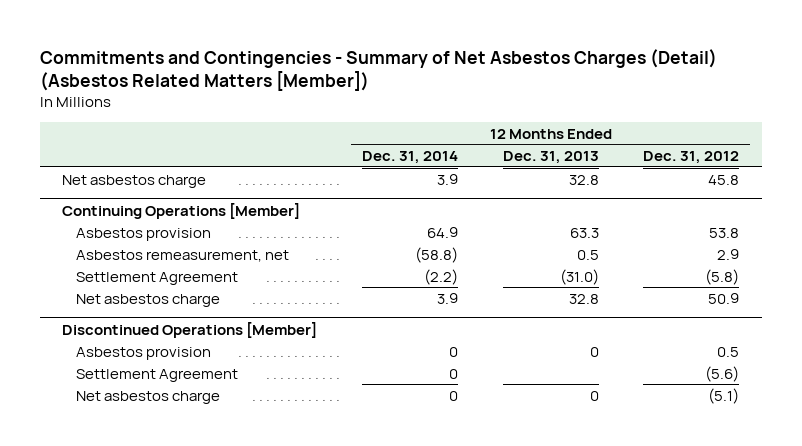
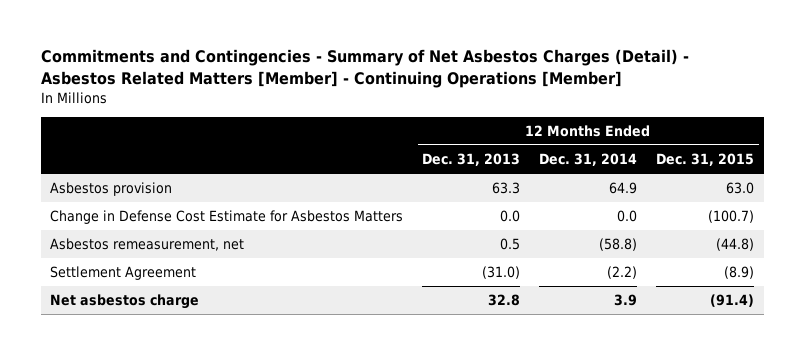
- Commitments and Contingencies - Summary of Net Asbestos Charges (Detail) (Asbestos Related Matters [Member])
+ Commitments and Contingencies - Summary of Net Asbestos Charges (Detail) - Asbestos Related Matters [Member] - Continuing Operations [Member]
- | 12 Months Ended Dec. 31, 2014 | 12 Months Ended Dec. 31, 2013 | 12 Months Ended Dec. 31, 2012
+ | 12 Months Ended Dec. 31, 2013 | 12 Months Ended Dec. 31, 2014 | 12 Months Ended Dec. 31, 2015
- Net asbestos charge | 3.9 | 32.8 | 45.8
- Continuing Operations [Member]
+ Change in Defense Cost Estimate for Asbestos Matters | 0.0 | 0.0 | (100.7)
- Discontinued Operations [Member]
- Asbestos provision | 0 | 0 | 0.5
- Settlement Agreement | 0 | | (5.6)
- Net asbestos charge | 0 | 0 | (5.1)

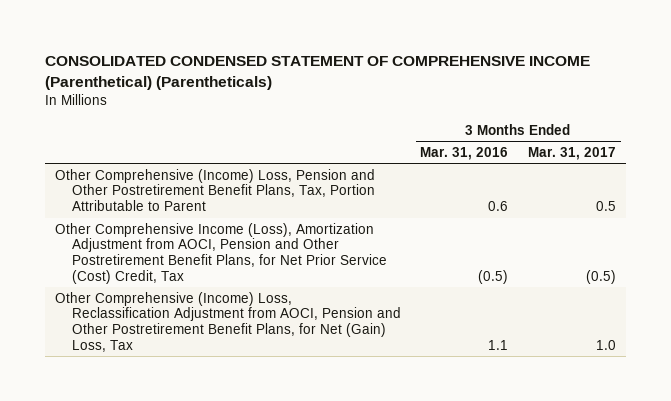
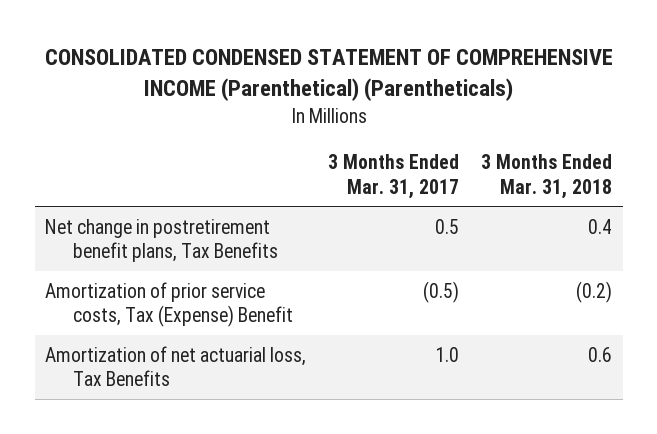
- | 3 Months Ended Mar. 31, 2016 | 3 Months Ended Mar. 31, 2017
+ | 3 Months Ended Mar. 31, 2017 | 3 Months Ended Mar. 31, 2018
- Other Comprehensive (Income) Loss, Pension and Other Postretirement Benefit Plans, Tax, Portion Attributable to Parent | 0.6 | 0.5
- Other Comprehensive Income (Loss), Amortization Adjustment from AOCI, Pension and Other Postretirement Benefit Plans, for Net Prior Service (Cost) Credit, Tax | (0.5) | (0.5)
- Other Comprehensive (Income) Loss, Reclassification Adjustment from AOCI, Pension and Other Postretirement Benefit Plans, for Net (Gain) Loss, Tax | 1.1 | 1.0
+ Net change in postretirement benefit plans, Tax Benefits | 0.5 | 0.4
+ Amortization of prior service costs, Tax (Expense) Benefit | (0.5) | (0.2)
+ Amortization of net actuarial loss, Tax Benefits | 1.0 | 0.6

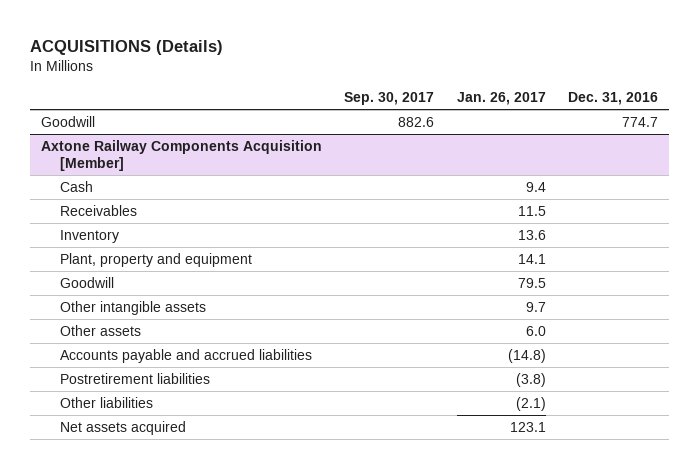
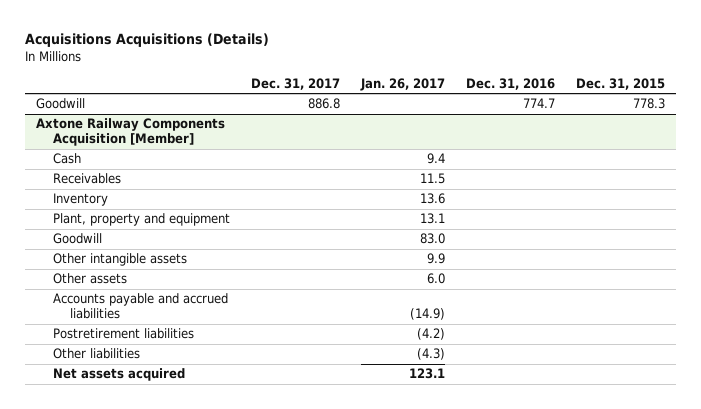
- ACQUISITIONS (Details)
+ Acquisitions Acquisitions (Details)
- | Sep. 30, 2017 | Jan. 26, 2017 | Dec. 31, 2016
+ | Dec. 31, 2017 | Jan. 26, 2017 | Dec. 31, 2016 | Dec. 31, 2015
@ Axtone Railway Components Acquisition [Member]
- Plant, property and equipment | | 14.1 |
- Goodwill | | 79.5 |
- Other intangible assets | | 9.7 |
+ Plant, property and equipment | | 13.1 | |
+ Goodwill | | 83.0 | |
+ Other intangible assets | | 9.9 | |
- Accounts payable and accrued liabilities | | (14.8) |
- Postretirement liabilities | | (3.8) |
- Other liabilities | | (2.1) |
+ Accounts payable and accrued liabilities | | (14.9) | |
+ Postretirement liabilities | | (4.2) | |
+ Other liabilities | | (4.3) | |

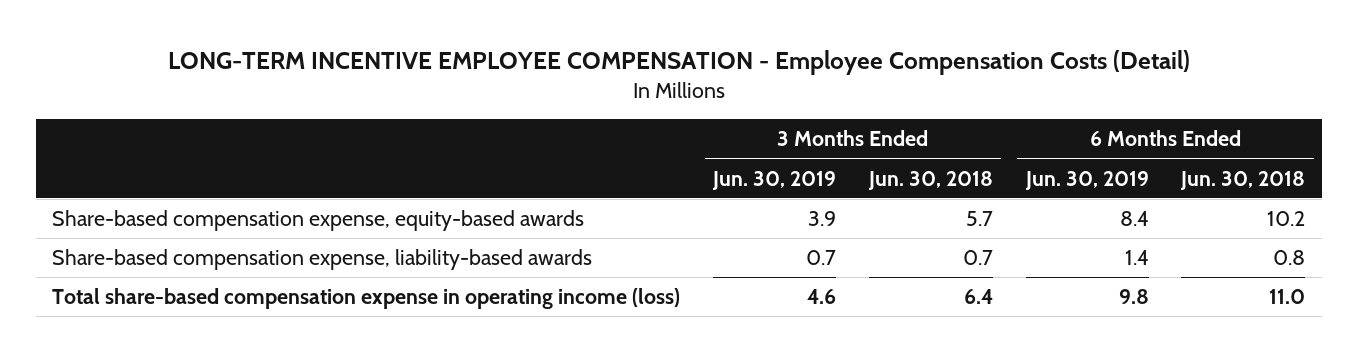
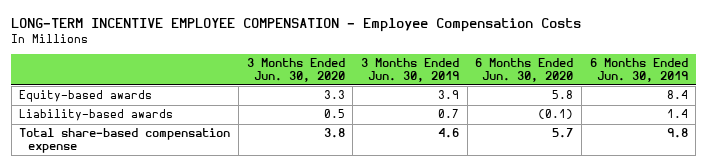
- LONG-TERM INCENTIVE EMPLOYEE COMPENSATION - Employee Compensation Costs (Detail)
+ LONG-TERM INCENTIVE EMPLOYEE COMPENSATION - Employee Compensation Costs
- | 3 Months Ended Jun. 30, 2019 | 3 Months Ended Jun. 30, 2018 | 6 Months Ended Jun. 30, 2019 | 6 Months Ended Jun. 30, 2018
+ | 3 Months Ended Jun. 30, 2020 | 3 Months Ended Jun. 30, 2019 | 6 Months Ended Jun. 30, 2020 | 6 Months Ended Jun. 30, 2019
- Share-based compensation expense, equity-based awards | 3.9 | 5.7 | 8.4 | 10.2
- Share-based compensation expense, liability-based awards | 0.7 | 0.7 | 1.4 | 0.8
- Total share-based compensation expense in operating income (loss) | 4.6 | 6.4 | 9.8 | 11.0
+ Equity-based awards | 3.3 | 3.9 | 5.8 | 8.4
+ Liability-based awards | 0.5 | 0.7 | (0.1) | 1.4
+ Total share-based compensation expense | 3.8 | 4.6 | 5.7 | 9.8

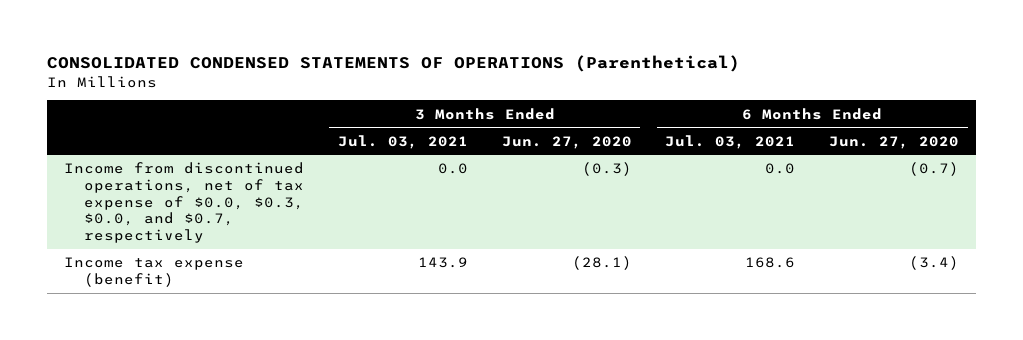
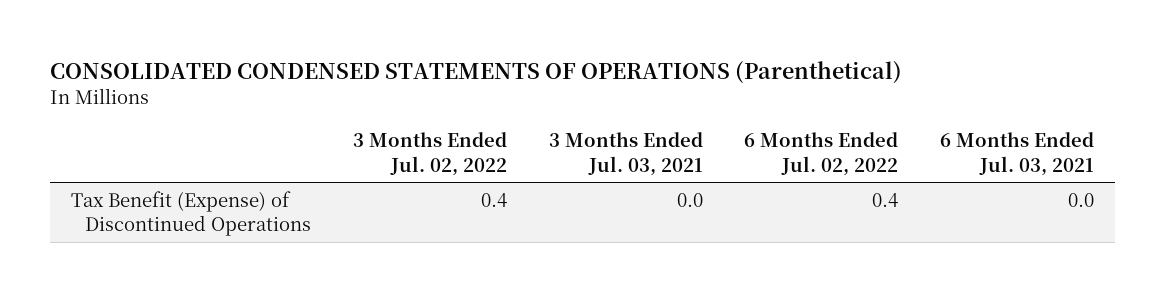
- | 3 Months Ended Jul. 03, 2021 | 3 Months Ended Jun. 27, 2020 | 6 Months Ended Jul. 03, 2021 | 6 Months Ended Jun. 27, 2020
+ | 3 Months Ended Jul. 02, 2022 | 3 Months Ended Jul. 03, 2021 | 6 Months Ended Jul. 02, 2022 | 6 Months Ended Jul. 03, 2021
- Income from discontinued operations, net of tax expense of $0.0, $0.3, $0.0, and $0.7, respectively | 0.0 | (0.3) | 0.0 | (0.7)
- Income tax expense (benefit) | 143.9 | (28.1) | 168.6 | (3.4)
+ Tax Benefit (Expense) of Discontinued Operations | 0.4 | 0.0 | 0.4 | 0.0

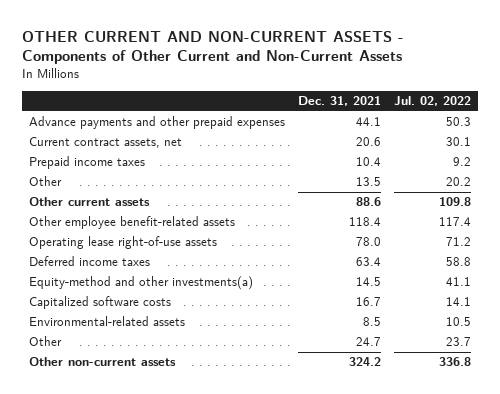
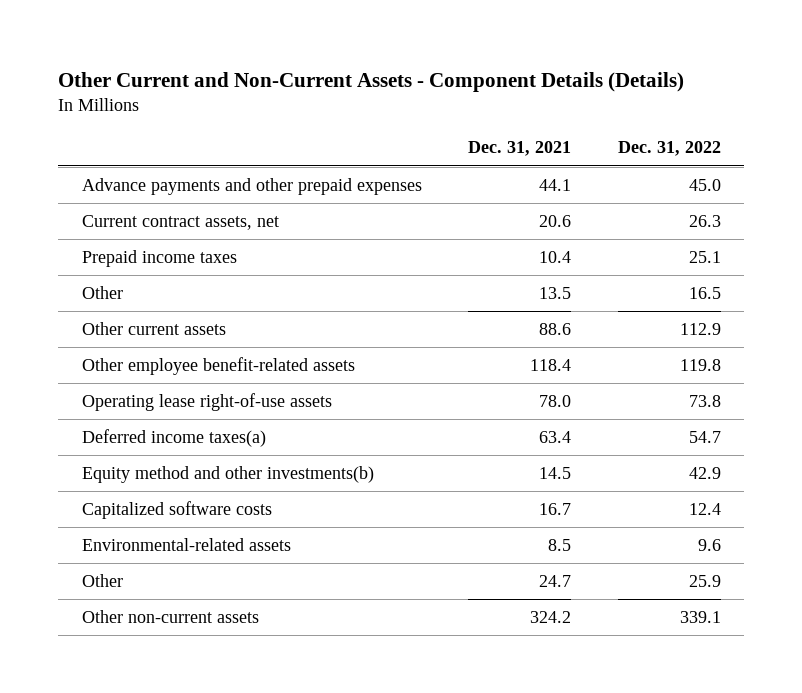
- OTHER CURRENT AND NON-CURRENT ASSETS - Components of Other Current and Non-Current Assets
+ Other Current and Non-Current Assets - Component Details (Details)
- | Dec. 31, 2021 | Jul. 02, 2022
+ | Dec. 31, 2021 | Dec. 31, 2022
- Deferred income taxes | 63.4 | 58.8
- Equity-method and other investments(a) | 14.5 | 41.1
+ Deferred income taxes(a) | 63.4 | 54.7
+ Equity method and other investments(b) | 14.5 | 42.9

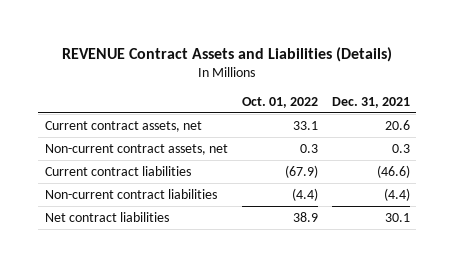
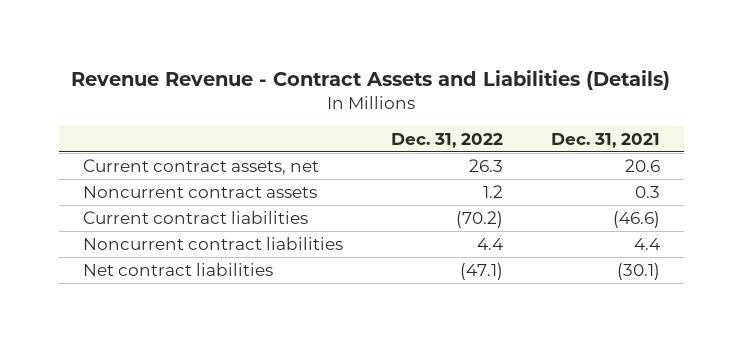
- REVENUE Contract Assets and Liabilities (Details)
+ Revenue Revenue - Contract Assets and Liabilities (Details)
- | Oct. 01, 2022 | Dec. 31, 2021
+ | Dec. 31, 2022 | Dec. 31, 2021
- Non-current contract assets, net | 0.3 | 0.3
+ Noncurrent contract assets | 1.2 | 0.3
- Non-current contract liabilities | (4.4) | (4.4)
- Net contract liabilities | 38.9 | 30.1
+ Noncurrent contract liabilities | 4.4 | 4.4
+ Net contract liabilities | (47.1) | (30.1)

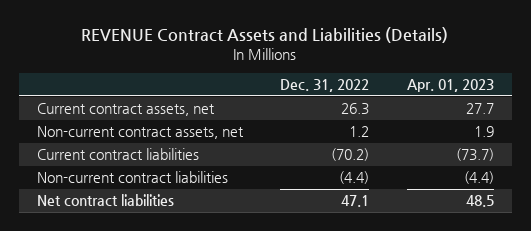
- Revenue Revenue - Contract Assets and Liabilities (Details)
+ REVENUE Contract Assets and Liabilities (Details)
- | Dec. 31, 2022 | Dec. 31, 2021
+ | Dec. 31, 2022 | Apr. 01, 2023
- Noncurrent contract assets | 1.2 | 0.3
+ Non-current contract assets, net | 1.2 | 1.9
- Noncurrent contract liabilities | 4.4 | 4.4
- Net contract liabilities | (47.1) | (30.1)
+ Non-current contract liabilities | (4.4) | (4.4)
+ Net contract liabilities | 47.1 | 48.5

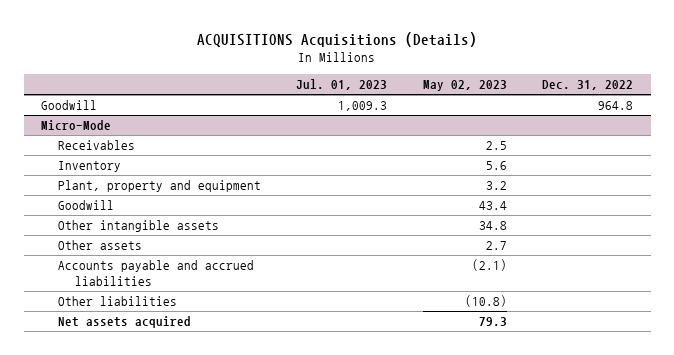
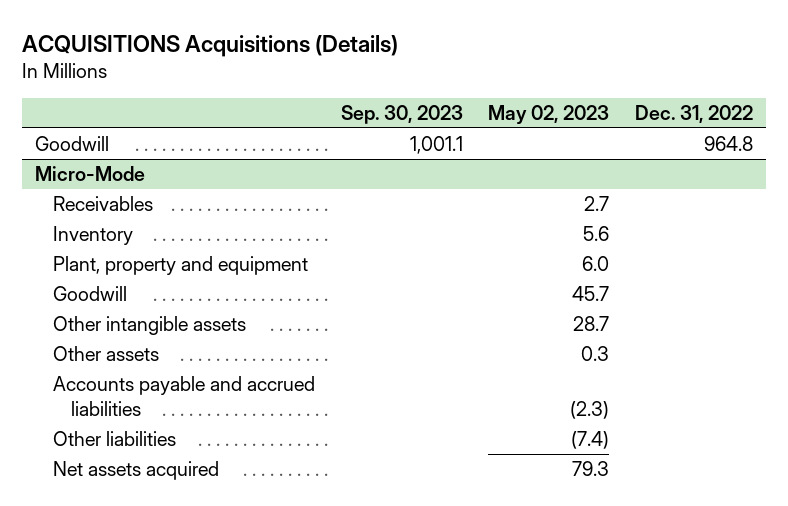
- | Jul. 01, 2023 | May 02, 2023 | Dec. 31, 2022
+ | Sep. 30, 2023 | May 02, 2023 | Dec. 31, 2022
@ Micro-Mode
- Receivables | | 2.5 |
+ Receivables | | 2.7 |
- Plant, property and equipment | | 3.2 |
- Goodwill | | 43.4 |
- Other intangible assets | | 34.8 |
- Other assets | | 2.7 |
- Accounts payable and accrued liabilities | | (2.1) |
- Other liabilities | | (10.8) |
+ Plant, property and equipment | | 6.0 |
+ Goodwill | | 45.7 |
+ Other intangible assets | | 28.7 |
+ Other assets | | 0.3 |
+ Accounts payable and accrued liabilities | | (2.3) |
+ Other liabilities | | (7.4) |

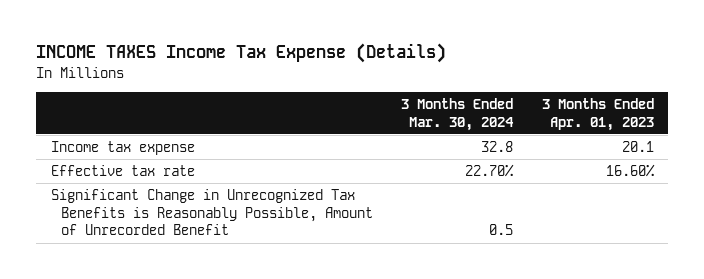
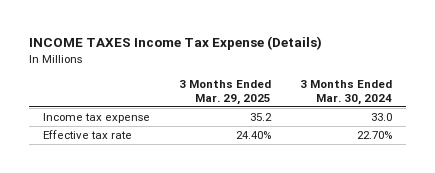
- | 3 Months Ended Mar. 30, 2024 | 3 Months Ended Apr. 01, 2023
+ | 3 Months Ended Mar. 29, 2025 | 3 Months Ended Mar. 30, 2024
- Income tax expense | 32.8 | 20.1
+ Income tax expense | 35.2 | 33.0
- Significant Change in Unrecognized Tax Benefits is Reasonably Possible, Amount of Unrecorded Benefit | 0.5 |

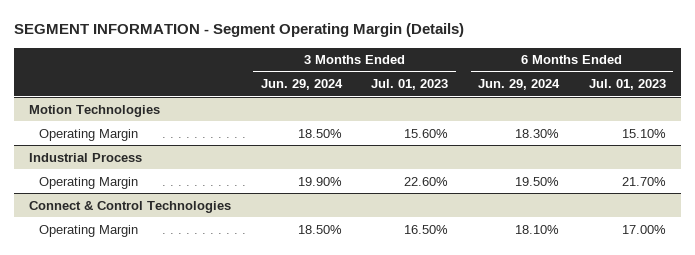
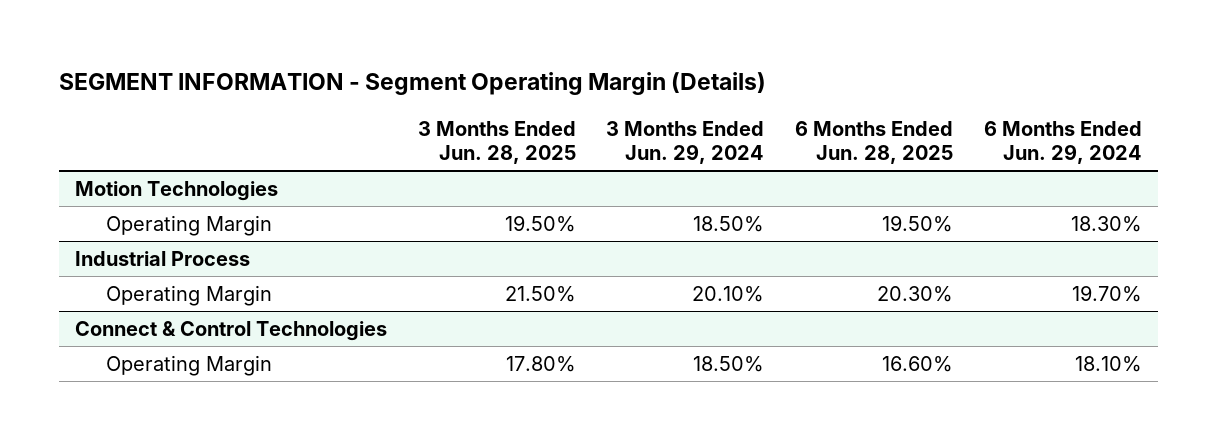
- | 3 Months Ended Jun. 29, 2024 | 3 Months Ended Jul. 01, 2023 | 6 Months Ended Jun. 29, 2024 | 6 Months Ended Jul. 01, 2023
+ | 3 Months Ended Jun. 28, 2025 | 3 Months Ended Jun. 29, 2024 | 6 Months Ended Jun. 28, 2025 | 6 Months Ended Jun. 29, 2024
@ Industrial Process
- Operating Margin | 19.90% | 22.60% | 19.50% | 21.70%
+ Operating Margin | 21.50% | 20.10% | 20.30% | 19.70%

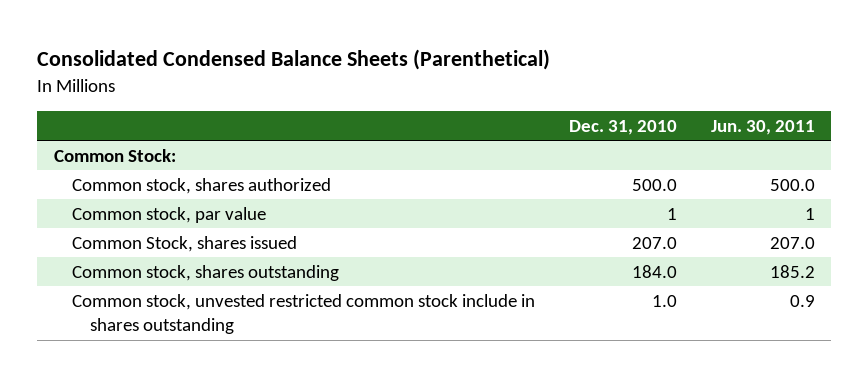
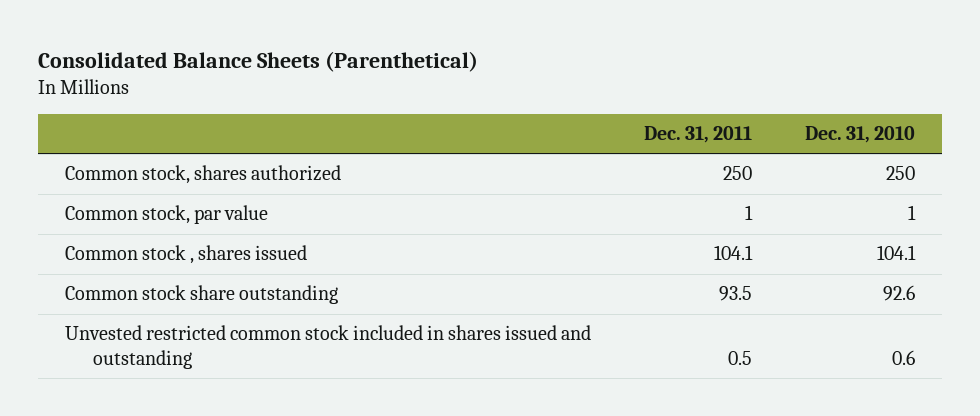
- Consolidated Condensed Balance Sheets (Parenthetical)
+ Consolidated Balance Sheets (Parenthetical)
- | Dec. 31, 2010 | Jun. 30, 2011
+ | Dec. 31, 2011 | Dec. 31, 2010
- Common Stock:
- Common stock, shares authorized | 500.0 | 500.0
+ Common stock, shares authorized | 250 | 250
- Common Stock, shares issued | 207.0 | 207.0
- Common stock, shares outstanding | 184.0 | 185.2
- Common stock, unvested restricted common stock include in shares outstanding | 1.0 | 0.9
+ Common stock , shares issued | 104.1 | 104.1
+ Common stock share outstanding | 93.5 | 92.6
+ Unvested restricted common stock included in shares issued and outstanding | 0.5 | 0.6

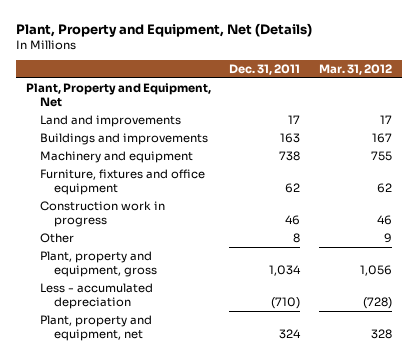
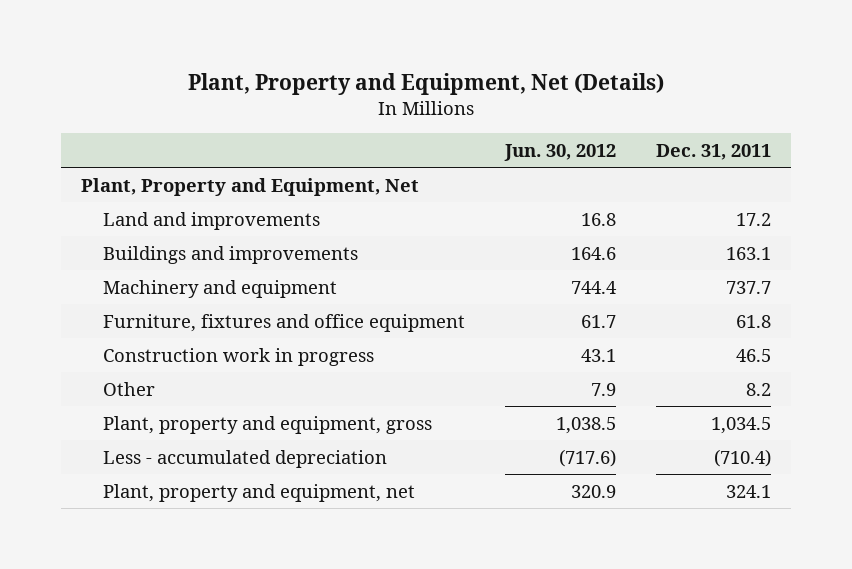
- | Dec. 31, 2011 | Mar. 31, 2012
+ | Jun. 30, 2012 | Dec. 31, 2011
- Land and improvements | 17 | 17
- Buildings and improvements | 163 | 167
- Machinery and equipment | 738 | 755
- Furniture, fixtures and office equipment | 62 | 62
- Construction work in progress | 46 | 46
- Other | 8 | 9
- Plant, property and equipment, gross | 1,034 | 1,056
- Less - accumulated depreciation | (710) | (728)
- Plant, property and equipment, net | 324 | 328
+ Land and improvements | 16.8 | 17.2
+ Buildings and improvements | 164.6 | 163.1
+ Machinery and equipment | 744.4 | 737.7
+ Furniture, fixtures and office equipment | 61.7 | 61.8
+ Construction work in progress | 43.1 | 46.5
+ Other | 7.9 | 8.2
+ Plant, property and equipment, gross | 1,038.5 | 1,034.5
+ Less - accumulated depreciation | (717.6) | (710.4)
+ Plant, property and equipment, net | 320.9 | 324.1

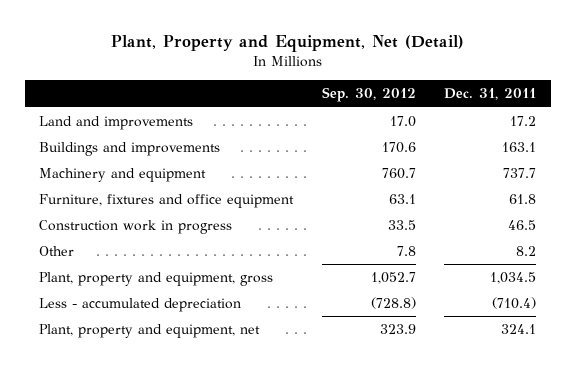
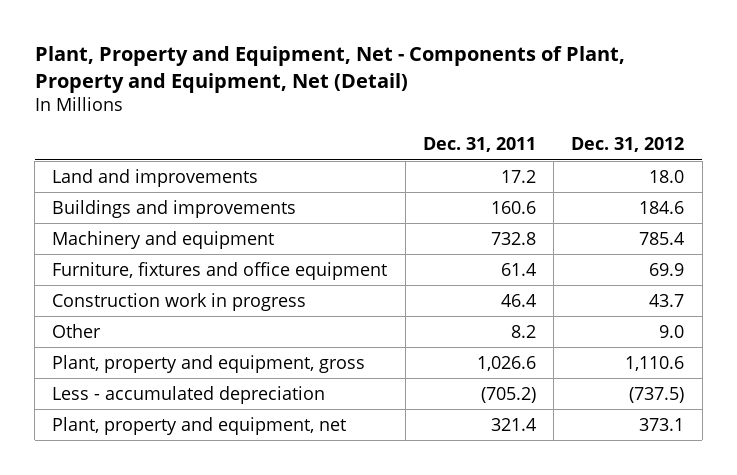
- Plant, Property and Equipment, Net (Detail)
+ Plant, Property and Equipment, Net - Components of Plant, Property and Equipment, Net (Detail)
- | Sep. 30, 2012 | Dec. 31, 2011
+ | Dec. 31, 2011 | Dec. 31, 2012
- Buildings and improvements | 170.6 | 163.1
- Machinery and equipment | 760.7 | 737.7
- Furniture, fixtures and office equipment | 63.1 | 61.8
- Construction work in progress | 33.5 | 46.5
+ Buildings and improvements | 160.6 | 184.6
+ Machinery and equipment | 732.8 | 785.4
+ Furniture, fixtures and office equipment | 61.4 | 69.9
+ Construction work in progress | 46.4 | 43.7
- Plant, property and equipment, gross | 1,052.7 | 1,034.5
- Less - accumulated depreciation | (728.8) | (710.4)
- Plant, property and equipment, net | 323.9 | 324.1
+ Plant, property and equipment, gross | 1,026.6 | 1,110.6
+ Less - accumulated depreciation | (705.2) | (737.5)
+ Plant, property and equipment, net | 321.4 | 373.1

